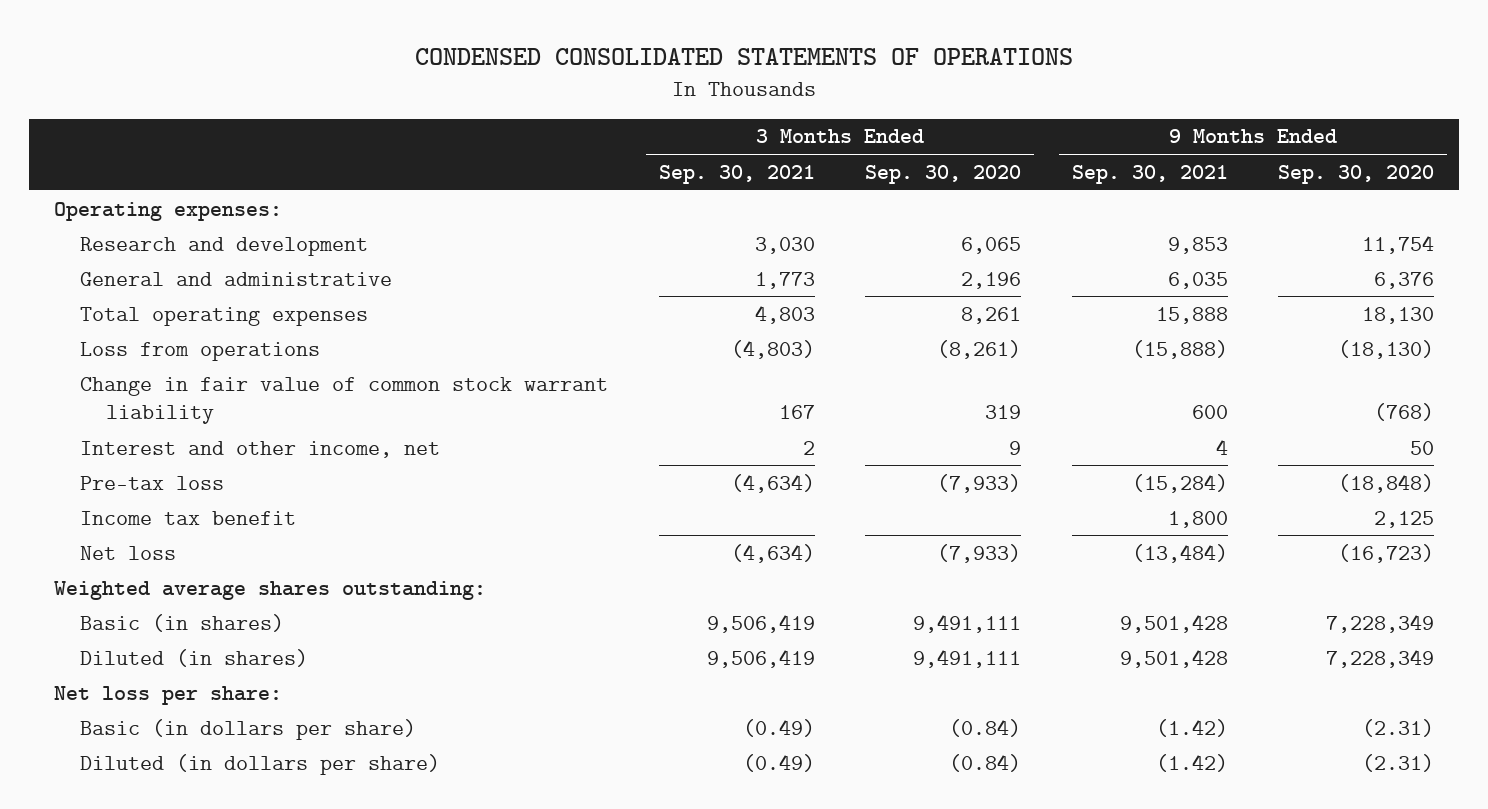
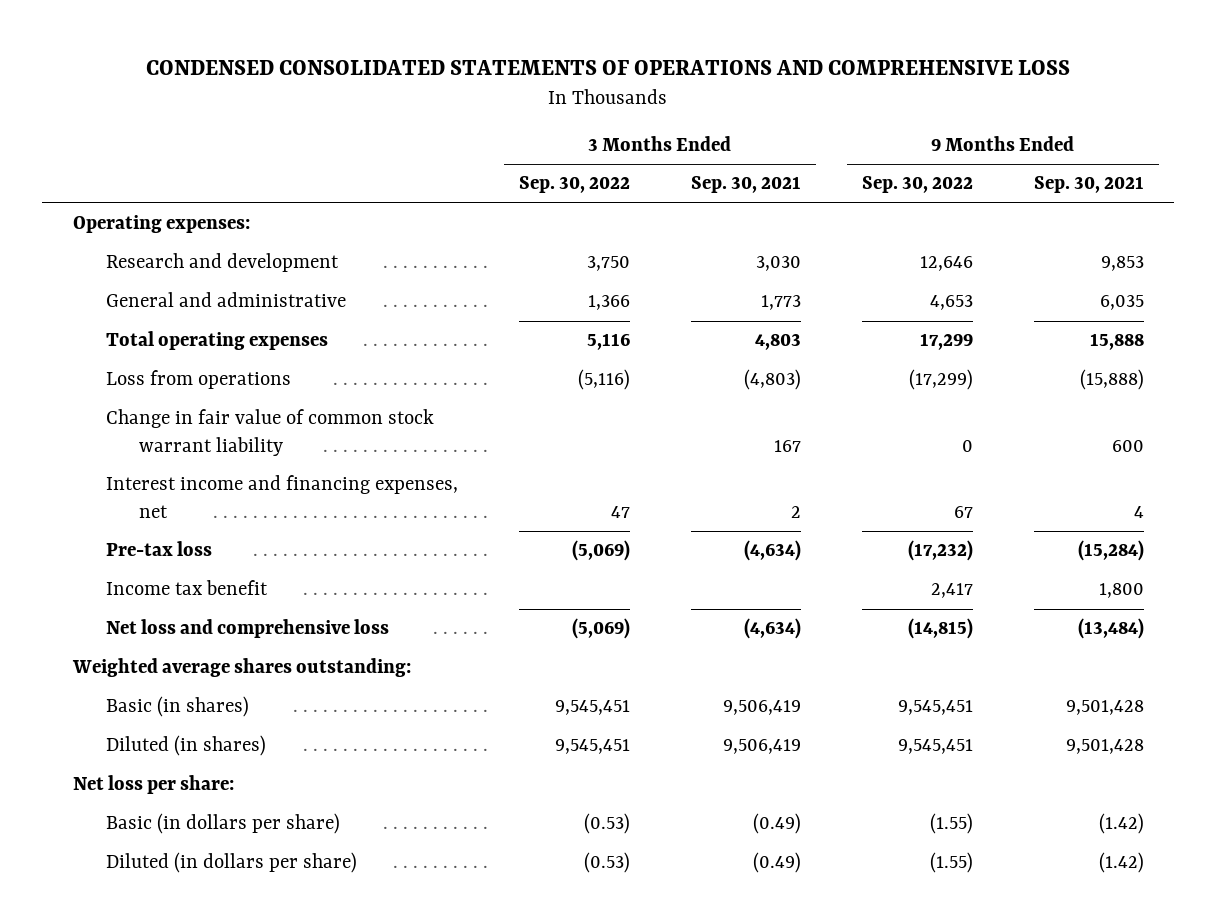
- CONDENSED CONSOLIDATED STATEMENTS OF OPERATIONS
+ CONDENSED CONSOLIDATED STATEMENTS OF OPERATIONS AND COMPREHENSIVE LOSS
- | 3 Months Ended Sep. 30, 2021 | 3 Months Ended Sep. 30, 2020 | 9 Months Ended Sep. 30, 2021 | 9 Months Ended Sep. 30, 2020
+ | 3 Months Ended Sep. 30, 2022 | 3 Months Ended Sep. 30, 2021 | 9 Months Ended Sep. 30, 2022 | 9 Months Ended Sep. 30, 2021
- Interest and other income, net | 2 | 9 | 4 | 50
+ Interest income and financing expenses, net | 47 | 2 | 67 | 4
- Net loss | (4,634) | (7,933) | (13,484) | (16,723)
+ Net loss and comprehensive loss | (5,069) | (4,634) | (14,815) | (13,484)

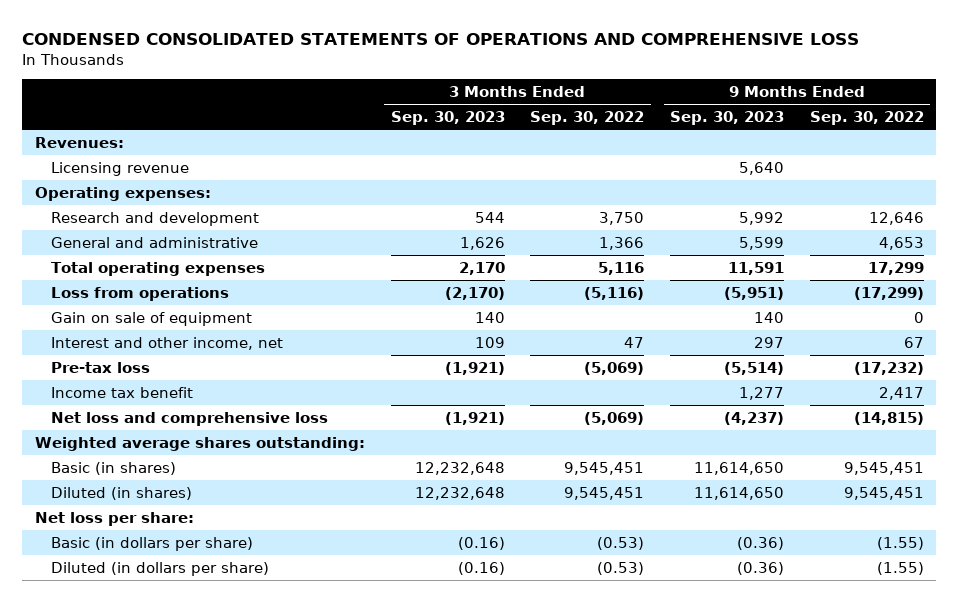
- | 3 Months Ended Sep. 30, 2022 | 3 Months Ended Sep. 30, 2021 | 9 Months Ended Sep. 30, 2022 | 9 Months Ended Sep. 30, 2021
+ | 3 Months Ended Sep. 30, 2023 | 3 Months Ended Sep. 30, 2022 | 9 Months Ended Sep. 30, 2023 | 9 Months Ended Sep. 30, 2022
+ Revenues:
+ Licensing revenue | | | 5,640 |
- Change in fair value of common stock warrant liability | | 167 | 0 | 600
- Interest income and financing expenses, net | 47 | 2 | 67 | 4
+ Gain on sale of equipment | 140 | | 140 | 0
+ Interest and other income, net | 109 | 47 | 297 | 67

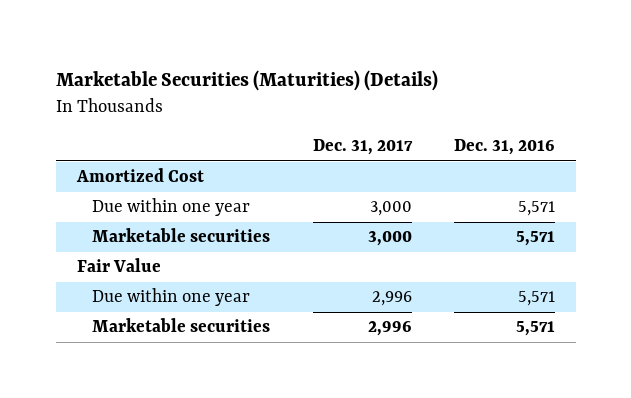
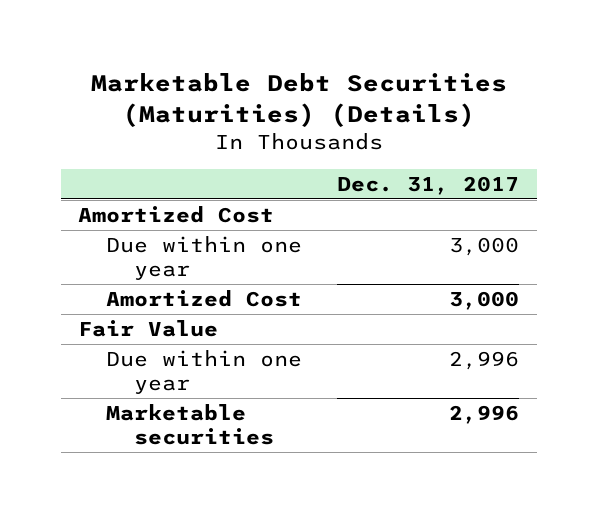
- Marketable Securities (Maturities) (Details)
+ Marketable Debt Securities (Maturities) (Details)
- | Dec. 31, 2017 | Dec. 31, 2016
+ | Dec. 31, 2017
- Marketable securities | 3,000 | 5,571
+ Amortized Cost | 3,000

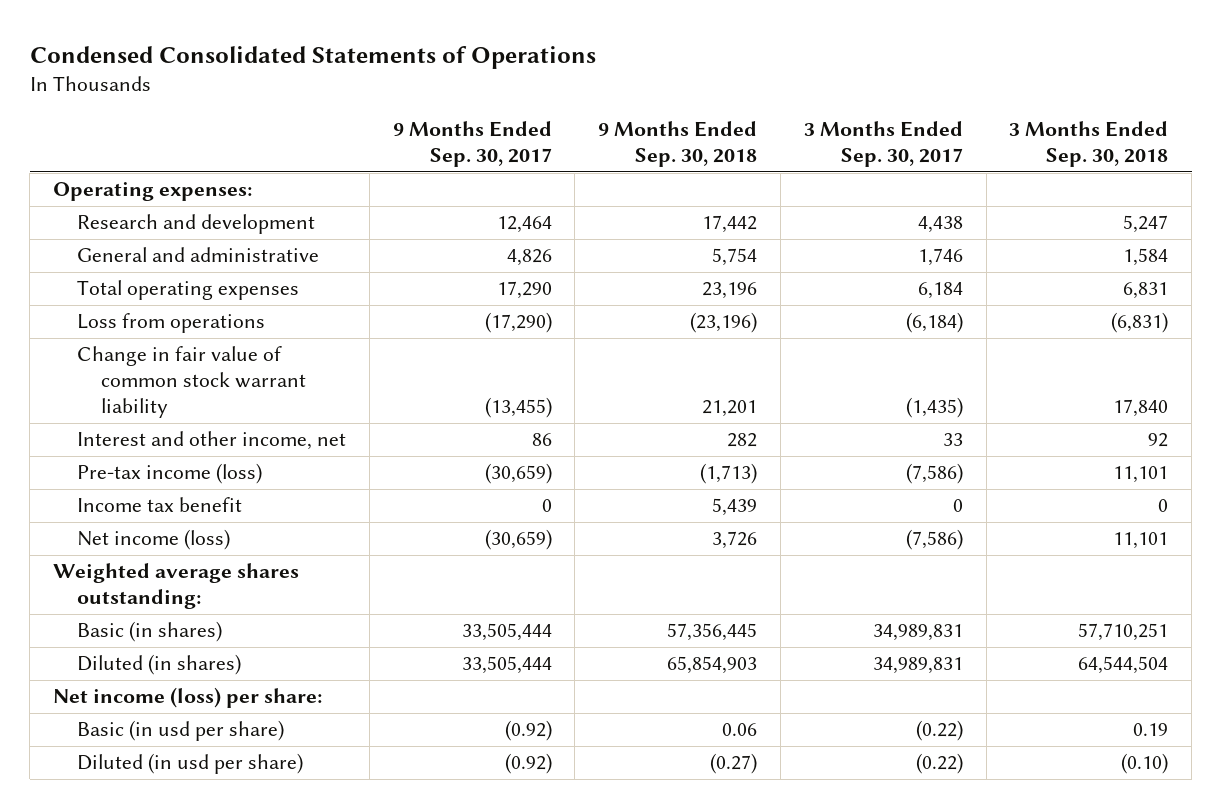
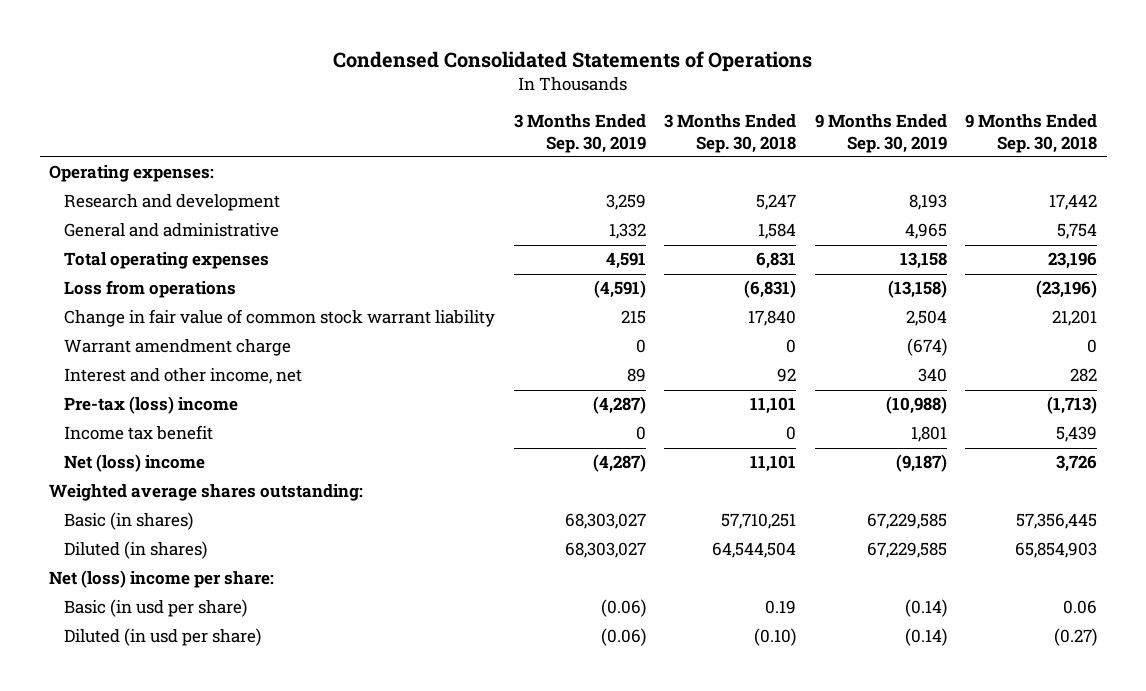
- | 9 Months Ended Sep. 30, 2017 | 9 Months Ended Sep. 30, 2018 | 3 Months Ended Sep. 30, 2017 | 3 Months Ended Sep. 30, 2018
+ | 3 Months Ended Sep. 30, 2019 | 3 Months Ended Sep. 30, 2018 | 9 Months Ended Sep. 30, 2019 | 9 Months Ended Sep. 30, 2018
+ Warrant amendment charge | 0 | 0 | (674) | 0
- Pre-tax income (loss) | (30,659) | (1,713) | (7,586) | 11,101
+ Pre-tax (loss) income | (4,287) | 11,101 | (10,988) | (1,713)
- Net income (loss) | (30,659) | 3,726 | (7,586) | 11,101
+ Net (loss) income | (4,287) | 11,101 | (9,187) | 3,726
- Net income (loss) per share:
+ Net (loss) income per share:

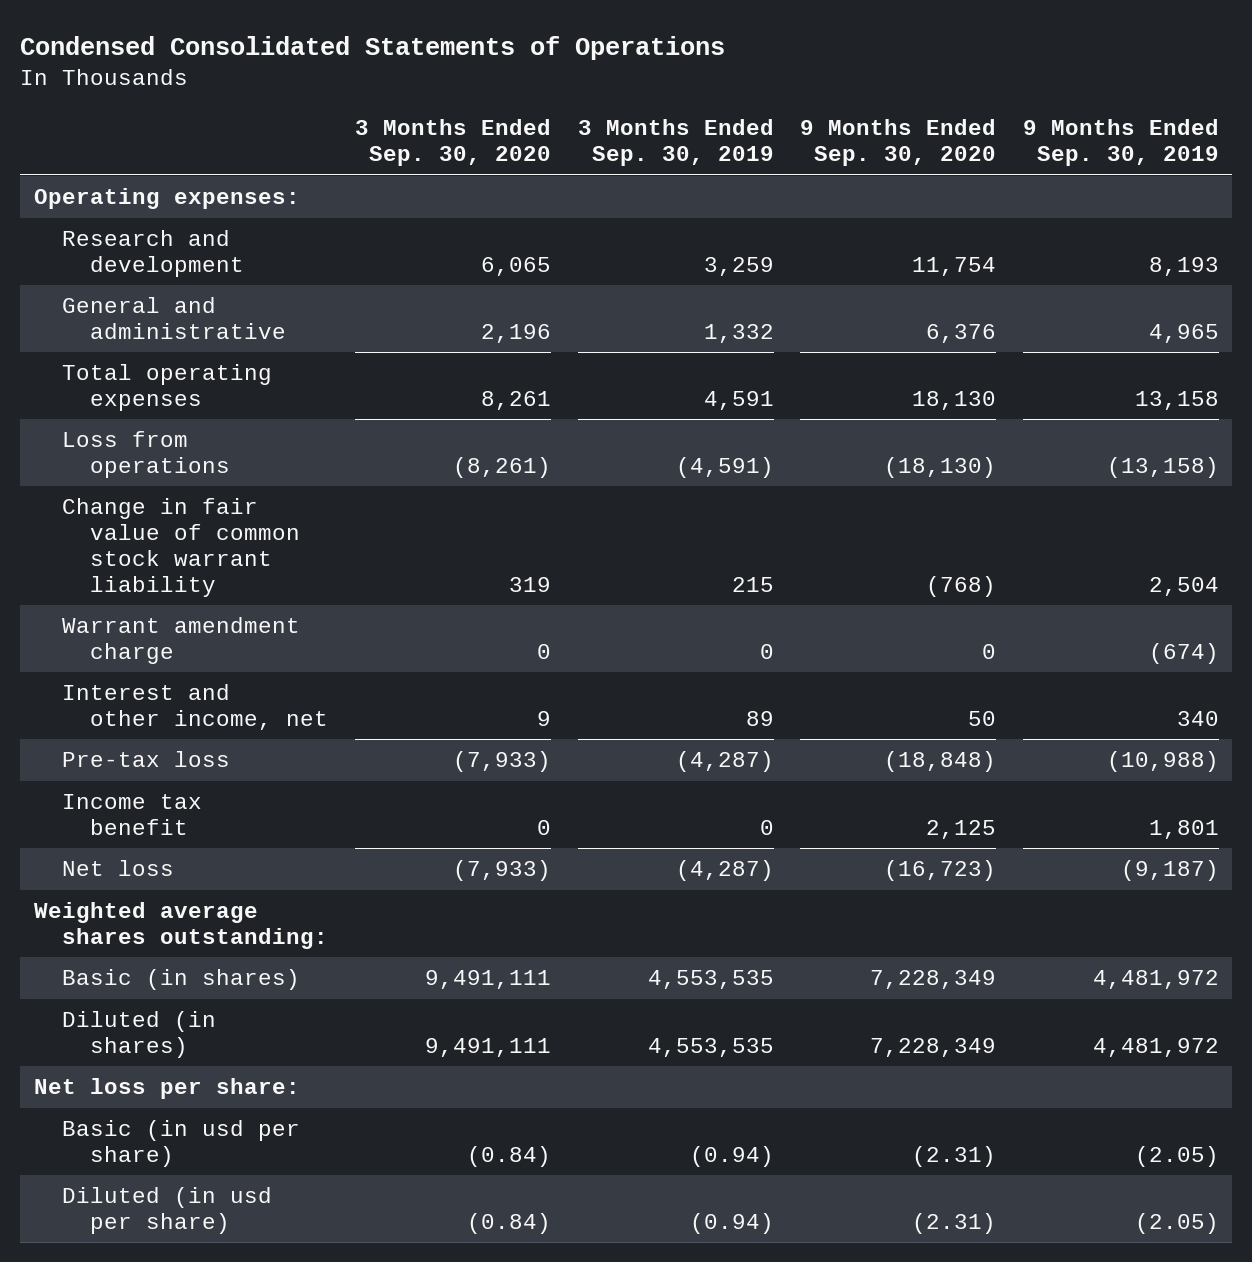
- | 3 Months Ended Sep. 30, 2019 | 3 Months Ended Sep. 30, 2018 | 9 Months Ended Sep. 30, 2019 | 9 Months Ended Sep. 30, 2018
+ | 3 Months Ended Sep. 30, 2020 | 3 Months Ended Sep. 30, 2019 | 9 Months Ended Sep. 30, 2020 | 9 Months Ended Sep. 30, 2019
- Pre-tax (loss) income | (4,287) | 11,101 | (10,988) | (1,713)
+ Pre-tax loss | (7,933) | (4,287) | (18,848) | (10,988)
- Net (loss) income | (4,287) | 11,101 | (9,187) | 3,726
+ Net loss | (7,933) | (4,287) | (16,723) | (9,187)
- Basic (in shares) | 68,303,027 | 57,710,251 | 67,229,585 | 57,356,445
- Diluted (in shares) | 68,303,027 | 64,544,504 | 67,229,585 | 65,854,903
- Net (loss) income per share:
- Basic (in usd per share) | (0.06) | 0.19 | (0.14) | 0.06
- Diluted (in usd per share) | (0.06) | (0.10) | (0.14) | (0.27)
+ Basic (in shares) | 9,491,111 | 4,553,535 | 7,228,349 | 4,481,972
+ Diluted (in shares) | 9,491,111 | 4,553,535 | 7,228,349 | 4,481,972
+ Net loss per share:
+ Basic (in usd per share) | (0.84) | (0.94) | (2.31) | (2.05)
+ Diluted (in usd per share) | (0.84) | (0.94) | (2.31) | (2.05)

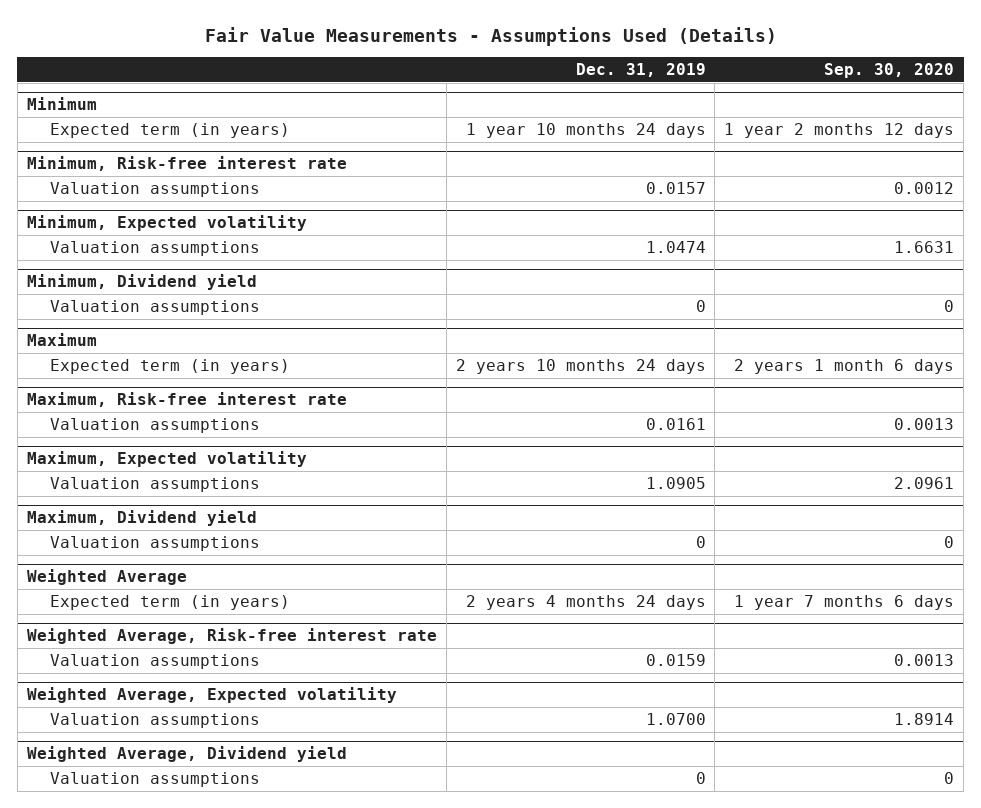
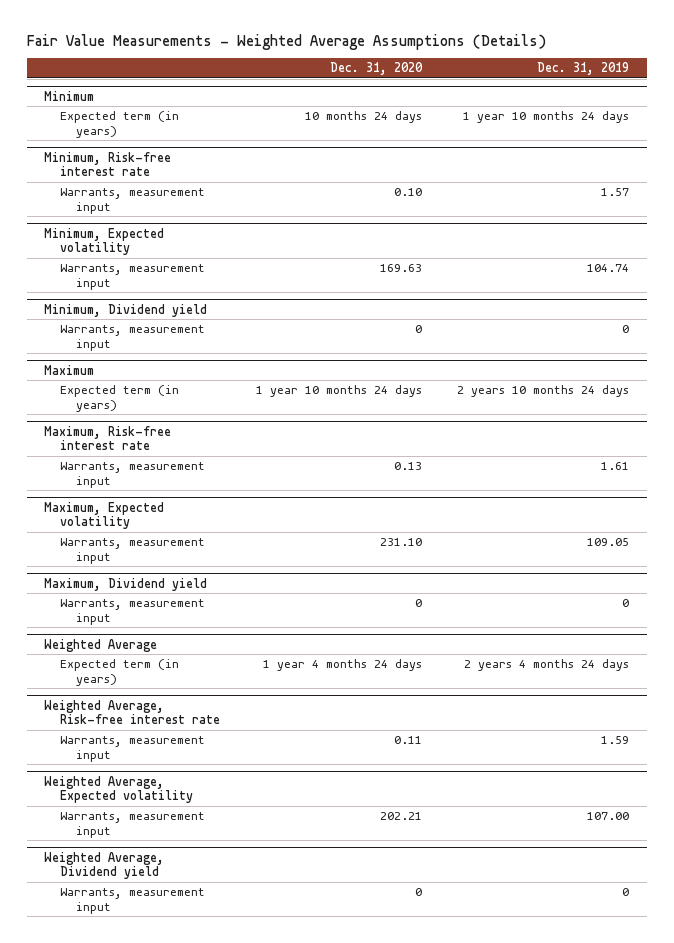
- Fair Value Measurements - Assumptions Used (Details)
+ Fair Value Measurements - Weighted Average Assumptions (Details)
- | Dec. 31, 2019 | Sep. 30, 2020
+ | Dec. 31, 2020 | Dec. 31, 2019
@ Minimum, Risk-free interest rate
- Valuation assumptions | 0.0157 | 0.0012
+ Warrants, measurement input | 0.10 | 1.57
@ Minimum, Expected volatility
- Valuation assumptions | 1.0474 | 1.6631
+ Warrants, measurement input | 169.63 | 104.74
@ Minimum, Dividend yield
- Valuation assumptions | 0 | 0
+ Warrants, measurement input | 0 | 0
@ Maximum, Risk-free interest rate
- Valuation assumptions | 0.0161 | 0.0013
+ Warrants, measurement input | 0.13 | 1.61
@ Maximum, Expected volatility
- Valuation assumptions | 1.0905 | 2.0961
+ Warrants, measurement input | 231.10 | 109.05
@ Maximum, Dividend yield
- Valuation assumptions | 0 | 0
+ Warrants, measurement input | 0 | 0
@ Weighted Average, Risk-free interest rate
- Valuation assumptions | 0.0159 | 0.0013
+ Warrants, measurement input | 0.11 | 1.59
@ Weighted Average, Expected volatility
- Valuation assumptions | 1.0700 | 1.8914
+ Warrants, measurement input | 202.21 | 107.00
@ Weighted Average, Dividend yield
- Valuation assumptions | 0 | 0
+ Warrants, measurement input | 0 | 0

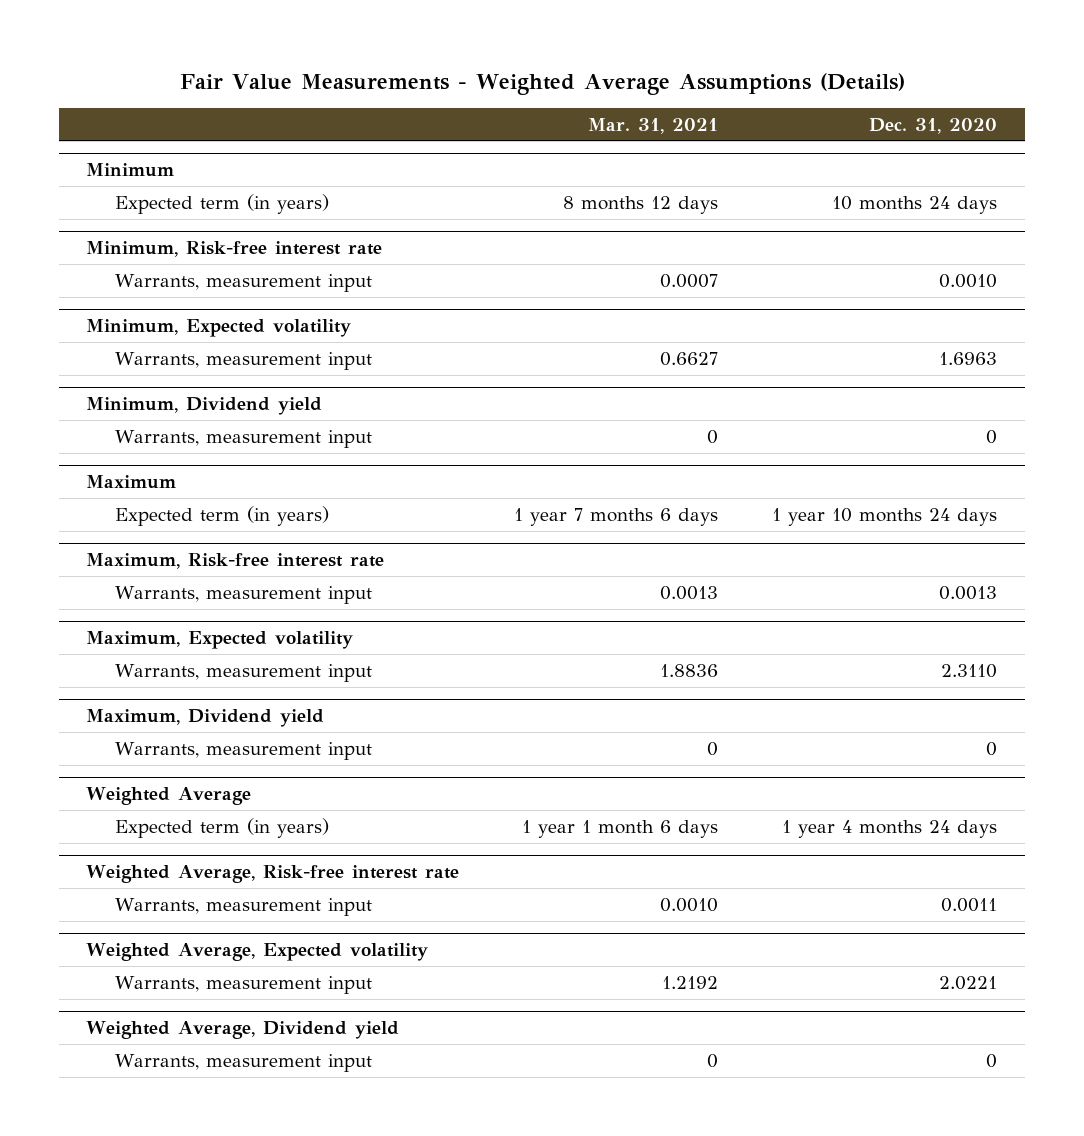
- | Dec. 31, 2020 | Dec. 31, 2019
+ | Mar. 31, 2021 | Dec. 31, 2020
@ Minimum, Risk-free interest rate
- Warrants, measurement input | 0.10 | 1.57
+ Warrants, measurement input | 0.0007 | 0.0010
@ Minimum, Expected volatility
- Warrants, measurement input | 169.63 | 104.74
+ Warrants, measurement input | 0.6627 | 1.6963
@ Maximum, Risk-free interest rate
- Warrants, measurement input | 0.13 | 1.61
+ Warrants, measurement input | 0.0013 | 0.0013
@ Maximum, Expected volatility
- Warrants, measurement input | 231.10 | 109.05
+ Warrants, measurement input | 1.8836 | 2.3110
@ Weighted Average, Risk-free interest rate
- Warrants, measurement input | 0.11 | 1.59
+ Warrants, measurement input | 0.0010 | 0.0011
@ Weighted Average, Expected volatility
- Warrants, measurement input | 202.21 | 107.00
+ Warrants, measurement input | 1.2192 | 2.0221

